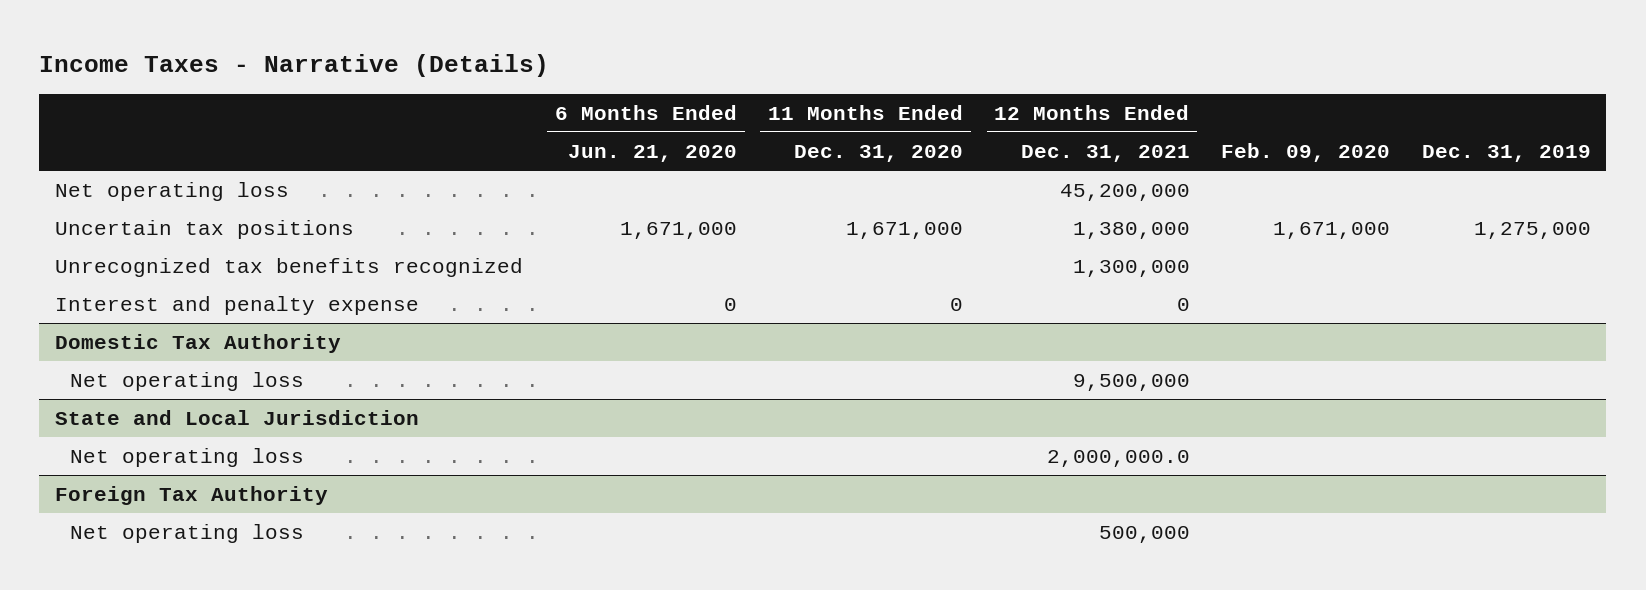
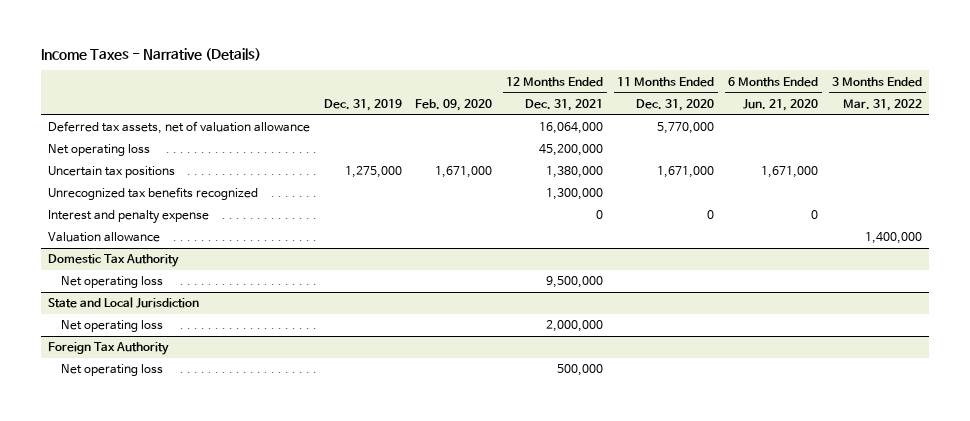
- | 6 Months Ended Jun. 21, 2020 | 11 Months Ended Dec. 31, 2020 | 12 Months Ended Dec. 31, 2021 | Feb. 09, 2020 | Dec. 31, 2019
+ | Dec. 31, 2019 | Feb. 09, 2020 | 12 Months Ended Dec. 31, 2021 | 11 Months Ended Dec. 31, 2020 | 6 Months Ended Jun. 21, 2020 | 3 Months Ended Mar. 31, 2022
+ Deferred tax assets, net of valuation allowance | | | 16,064,000 | 5,770,000 | |
+ Valuation allowance | | | | | | 1,400,000
@ State and Local Jurisdiction
- Net operating loss | | | 2,000,000.0 | |
+ Net operating loss | | | 2,000,000 | | |

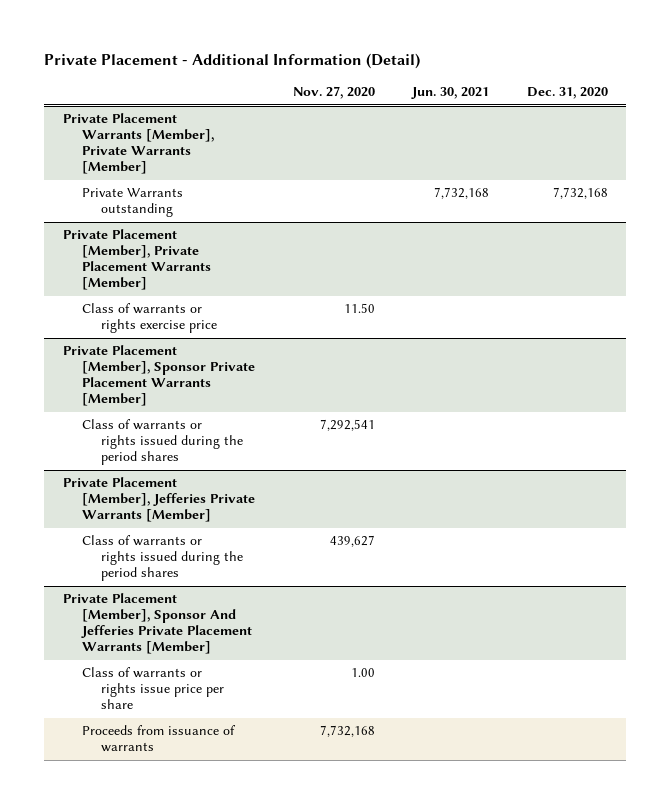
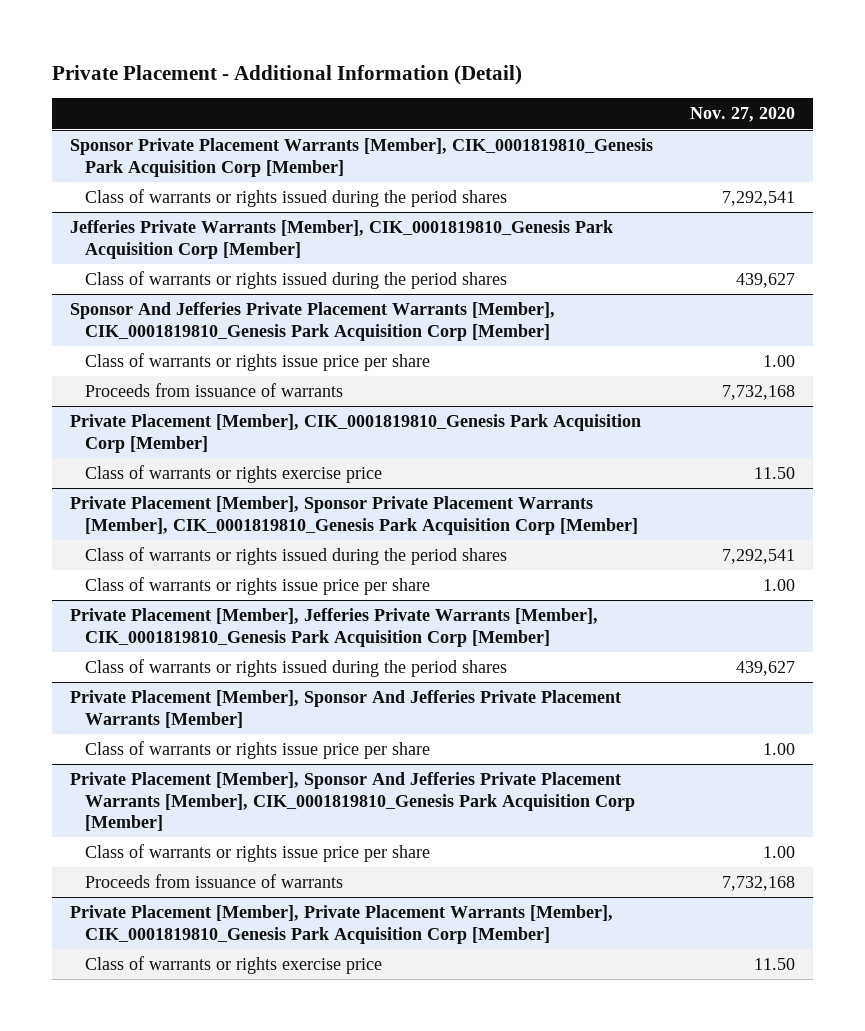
- | Nov. 27, 2020 | Jun. 30, 2021 | Dec. 31, 2020
+ | Nov. 27, 2020
- Private Placement Warrants [Member], Private Warrants [Member]
- Private Warrants outstanding | | 7,732,168 | 7,732,168
- Private Placement [Member], Private Placement Warrants [Member]
+ Sponsor Private Placement Warrants [Member], CIK_0001819810_Genesis Park Acquisition Corp [Member]
+ Class of warrants or rights issued during the period shares | 7,292,541
+ Jefferies Private Warrants [Member], CIK_0001819810_Genesis Park Acquisition Corp [Member]
+ Class of warrants or rights issued during the period shares | 439,627
+ Sponsor And Jefferies Private Placement Warrants [Member], CIK_0001819810_Genesis Park Acquisition Corp [Member]
+ Class of warrants or rights issue price per share | 1.00
+ Proceeds from issuance of warrants | 7,732,168
+ Private Placement [Member], CIK_0001819810_Genesis Park Acquisition Corp [Member]
- Private Placement [Member], Sponsor Private Placement Warrants [Member]
+ Private Placement [Member], Sponsor Private Placement Warrants [Member], CIK_0001819810_Genesis Park Acquisition Corp [Member]
- Private Placement [Member], Jefferies Private Warrants [Member]
+ Class of warrants or rights issue price per share | 1.00
+ Private Placement [Member], Jefferies Private Warrants [Member], CIK_0001819810_Genesis Park Acquisition Corp [Member]
+ Private Placement [Member], Sponsor And Jefferies Private Placement Warrants [Member], CIK_0001819810_Genesis Park Acquisition Corp [Member]
+ Class of warrants or rights issue price per share | 1.00
+ Private Placement [Member], Private Placement Warrants [Member], CIK_0001819810_Genesis Park Acquisition Corp [Member]
+ Class of warrants or rights exercise price | 11.50

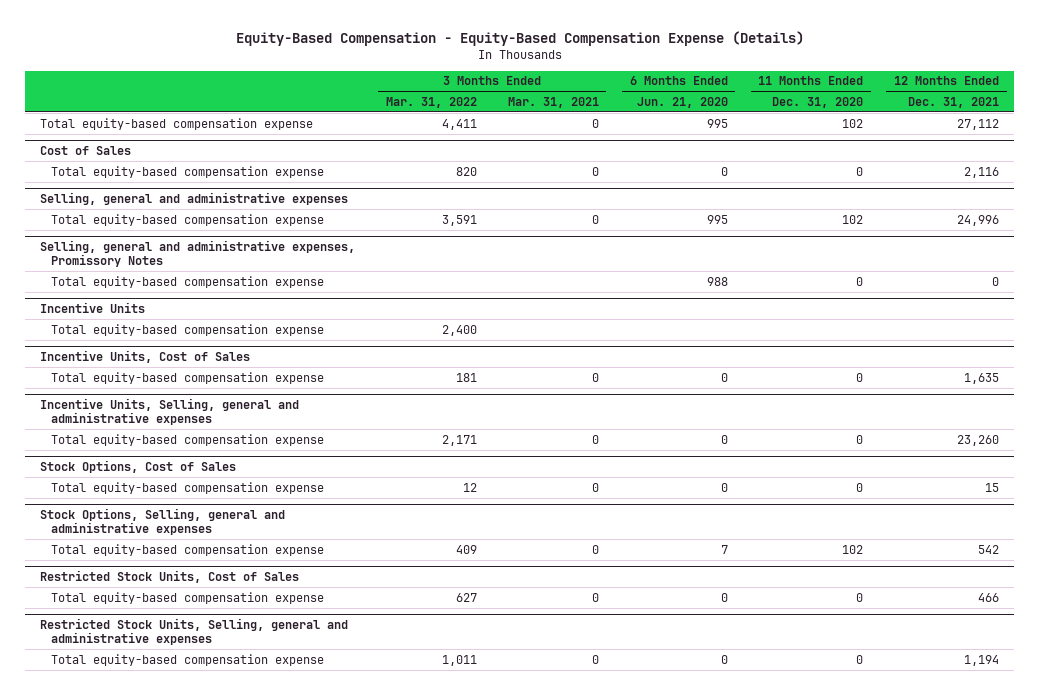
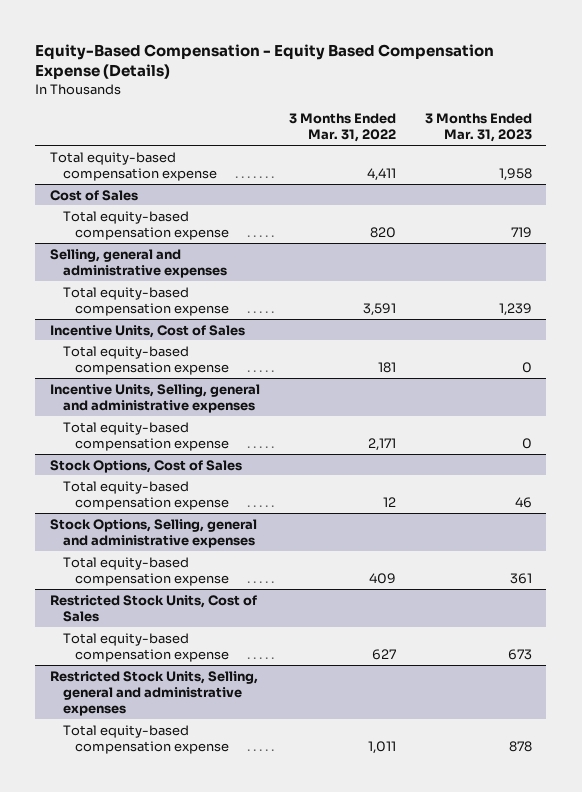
- Equity-Based Compensation - Equity-Based Compensation Expense (Details)
+ Equity-Based Compensation - Equity Based Compensation Expense (Details)
- | 3 Months Ended Mar. 31, 2022 | 3 Months Ended Mar. 31, 2021 | 6 Months Ended Jun. 21, 2020 | 11 Months Ended Dec. 31, 2020 | 12 Months Ended Dec. 31, 2021
+ | 3 Months Ended Mar. 31, 2022 | 3 Months Ended Mar. 31, 2023
- Selling, general and administrative expenses, Promissory Notes
- Total equity-based compensation expense | | | 988 | 0 | 0
- Incentive Units
- Total equity-based compensation expense | 2,400 | | | |

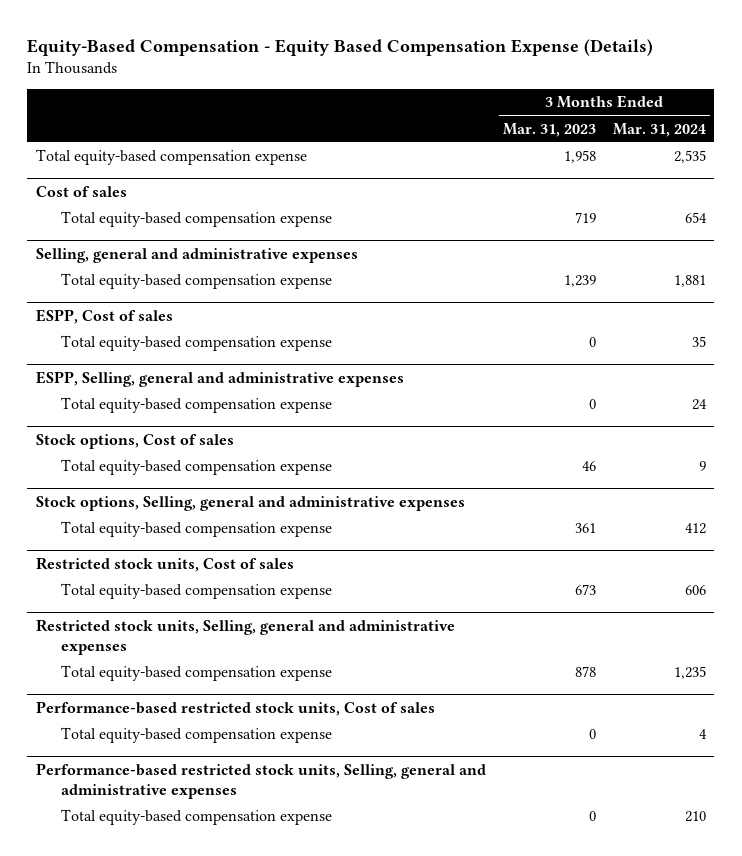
- | 3 Months Ended Mar. 31, 2022 | 3 Months Ended Mar. 31, 2023
+ | 3 Months Ended Mar. 31, 2023 | 3 Months Ended Mar. 31, 2024
- Cost of Sales
+ Cost of sales
- Incentive Units, Cost of Sales
+ ESPP, Cost of sales
- Incentive Units, Selling, general and administrative expenses
+ ESPP, Selling, general and administrative expenses
- Stock Options, Cost of Sales
+ Stock options, Cost of sales
- Stock Options, Selling, general and administrative expenses
+ Stock options, Selling, general and administrative expenses
- Restricted Stock Units, Cost of Sales
+ Restricted stock units, Cost of sales
- Restricted Stock Units, Selling, general and administrative expenses
+ Restricted stock units, Selling, general and administrative expenses
+ Performance-based restricted stock units, Cost of sales
+ Total equity-based compensation expense | 0 | 4
+ Performance-based restricted stock units, Selling, general and administrative expenses
+ Total equity-based compensation expense | 0 | 210

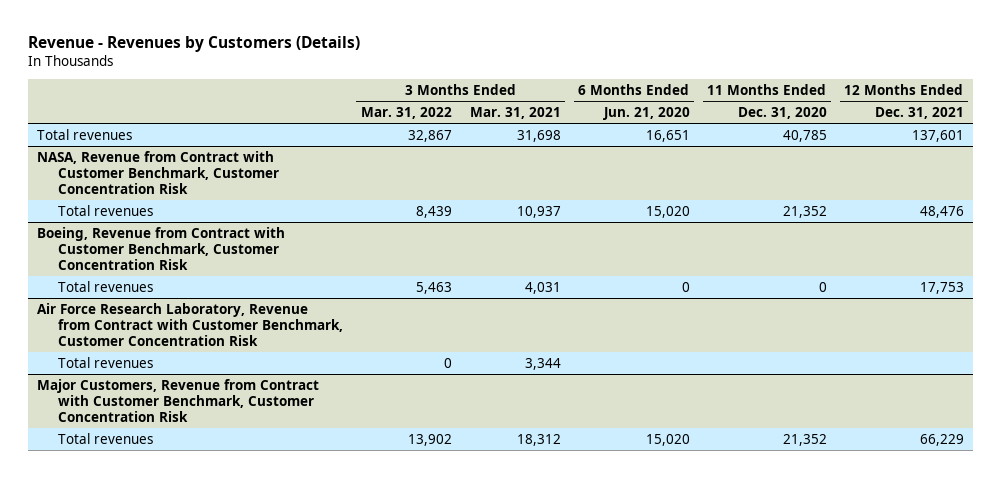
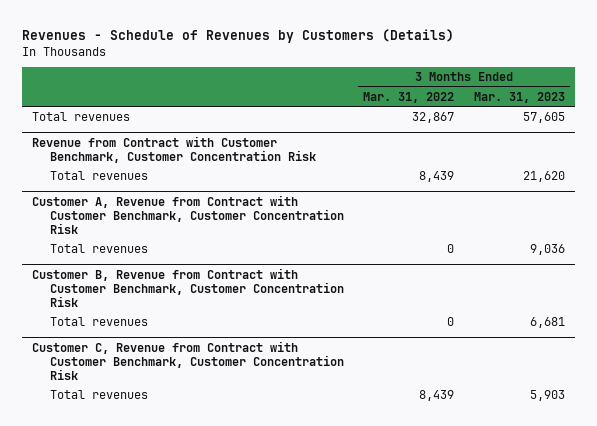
- Revenue - Revenues by Customers (Details)
+ Revenues - Schedule of Revenues by Customers (Details)
- | 3 Months Ended Mar. 31, 2022 | 3 Months Ended Mar. 31, 2021 | 6 Months Ended Jun. 21, 2020 | 11 Months Ended Dec. 31, 2020 | 12 Months Ended Dec. 31, 2021
+ | 3 Months Ended Mar. 31, 2022 | 3 Months Ended Mar. 31, 2023
- NASA, Revenue from Contract with Customer Benchmark, Customer Concentration Risk
+ Revenue from Contract with Customer Benchmark, Customer Concentration Risk
- Boeing, Revenue from Contract with Customer Benchmark, Customer Concentration Risk
- Total revenues | 5,463 | 4,031 | 0 | 0 | 17,753
- Air Force Research Laboratory, Revenue from Contract with Customer Benchmark, Customer Concentration Risk
+ Customer A, Revenue from Contract with Customer Benchmark, Customer Concentration Risk
- Major Customers, Revenue from Contract with Customer Benchmark, Customer Concentration Risk
- Total revenues | 13,902 | 18,312 | 15,020 | 21,352 | 66,229
+ Customer B, Revenue from Contract with Customer Benchmark, Customer Concentration Risk
+ Total revenues | 0 | 6,681
+ Customer C, Revenue from Contract with Customer Benchmark, Customer Concentration Risk
+ Total revenues | 8,439 | 5,903

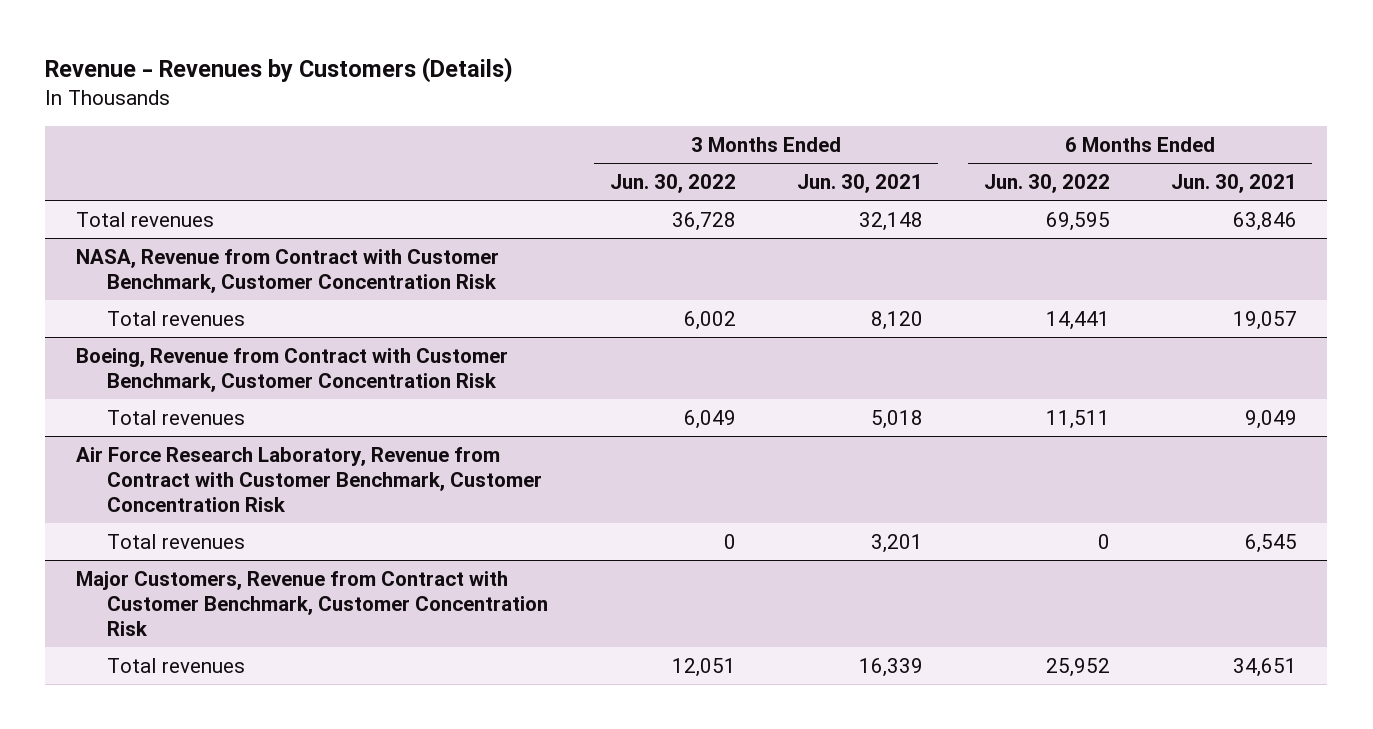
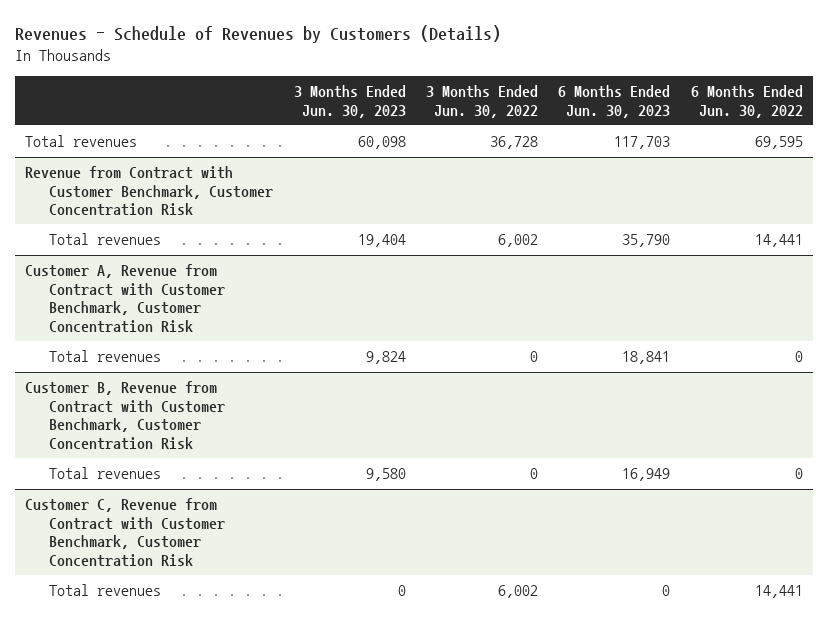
- Revenue - Revenues by Customers (Details)
+ Revenues - Schedule of Revenues by Customers (Details)
- | 3 Months Ended Jun. 30, 2022 | 3 Months Ended Jun. 30, 2021 | 6 Months Ended Jun. 30, 2022 | 6 Months Ended Jun. 30, 2021
+ | 3 Months Ended Jun. 30, 2023 | 3 Months Ended Jun. 30, 2022 | 6 Months Ended Jun. 30, 2023 | 6 Months Ended Jun. 30, 2022
- NASA, Revenue from Contract with Customer Benchmark, Customer Concentration Risk
+ Revenue from Contract with Customer Benchmark, Customer Concentration Risk
- Boeing, Revenue from Contract with Customer Benchmark, Customer Concentration Risk
- Total revenues | 6,049 | 5,018 | 11,511 | 9,049
- Air Force Research Laboratory, Revenue from Contract with Customer Benchmark, Customer Concentration Risk
+ Customer A, Revenue from Contract with Customer Benchmark, Customer Concentration Risk
- Major Customers, Revenue from Contract with Customer Benchmark, Customer Concentration Risk
- Total revenues | 12,051 | 16,339 | 25,952 | 34,651
+ Customer B, Revenue from Contract with Customer Benchmark, Customer Concentration Risk
+ Total revenues | 9,580 | 0 | 16,949 | 0
+ Customer C, Revenue from Contract with Customer Benchmark, Customer Concentration Risk
+ Total revenues | 0 | 6,002 | 0 | 14,441

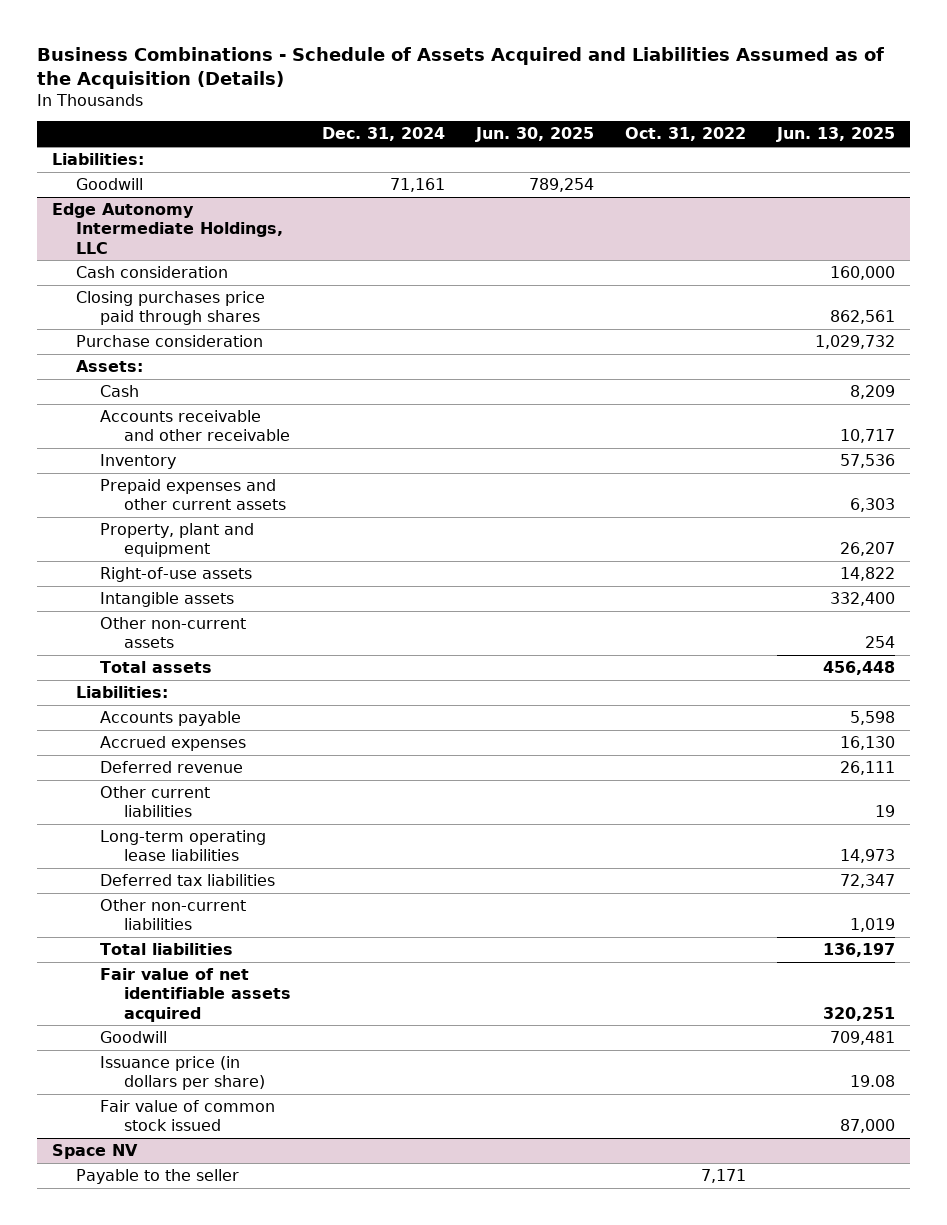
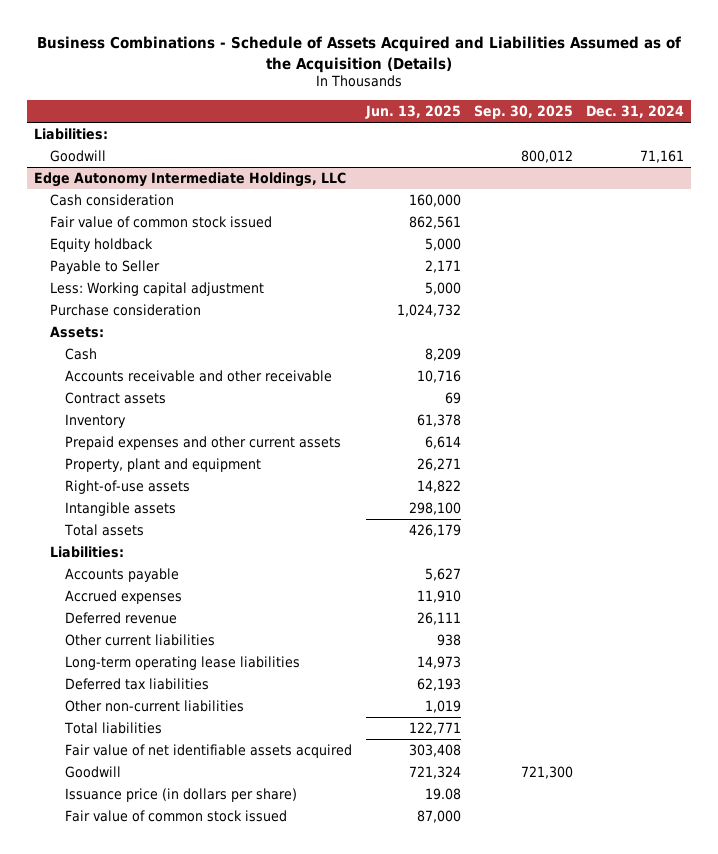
- | Dec. 31, 2024 | Jun. 30, 2025 | Oct. 31, 2022 | Jun. 13, 2025
+ | Jun. 13, 2025 | Sep. 30, 2025 | Dec. 31, 2024
@ Edge Autonomy Intermediate Holdings, LLC
- Closing purchases price paid through shares | | | | 862,561
- Purchase consideration | | | | 1,029,732
+ Fair value of common stock issued | 862,561 | |
+ Equity holdback | 5,000 | |
+ Payable to Seller | 2,171 | |
+ Less: Working capital adjustment | 5,000 | |
+ Purchase consideration | 1,024,732 | |
- Accounts receivable and other receivable | | | | 10,717
- Inventory | | | | 57,536
- Prepaid expenses and other current assets | | | | 6,303
- Property, plant and equipment | | | | 26,207
+ Accounts receivable and other receivable | 10,716 | |
+ Contract assets | 69 | |
+ Inventory | 61,378 | |
+ Prepaid expenses and other current assets | 6,614 | |
+ Property, plant and equipment | 26,271 | |
- Intangible assets | | | | 332,400
- Other non-current assets | | | | 254
- Total assets | | | | 456,448
+ Intangible assets | 298,100 | |
+ Total assets | 426,179 | |
- Accounts payable | | | | 5,598
- Accrued expenses | | | | 16,130
+ Accounts payable | 5,627 | |
+ Accrued expenses | 11,910 | |
- Other current liabilities | | | | 19
+ Other current liabilities | 938 | |
- Deferred tax liabilities | | | | 72,347
+ Deferred tax liabilities | 62,193 | |
- Total liabilities | | | | 136,197
- Fair value of net identifiable assets acquired | | | | 320,251
- Goodwill | | | | 709,481
+ Total liabilities | 122,771 | |
+ Fair value of net identifiable assets acquired | 303,408 | |
+ Goodwill | 721,324 | 721,300 |
- Space NV
- Payable to the seller | | | 7,171 |

